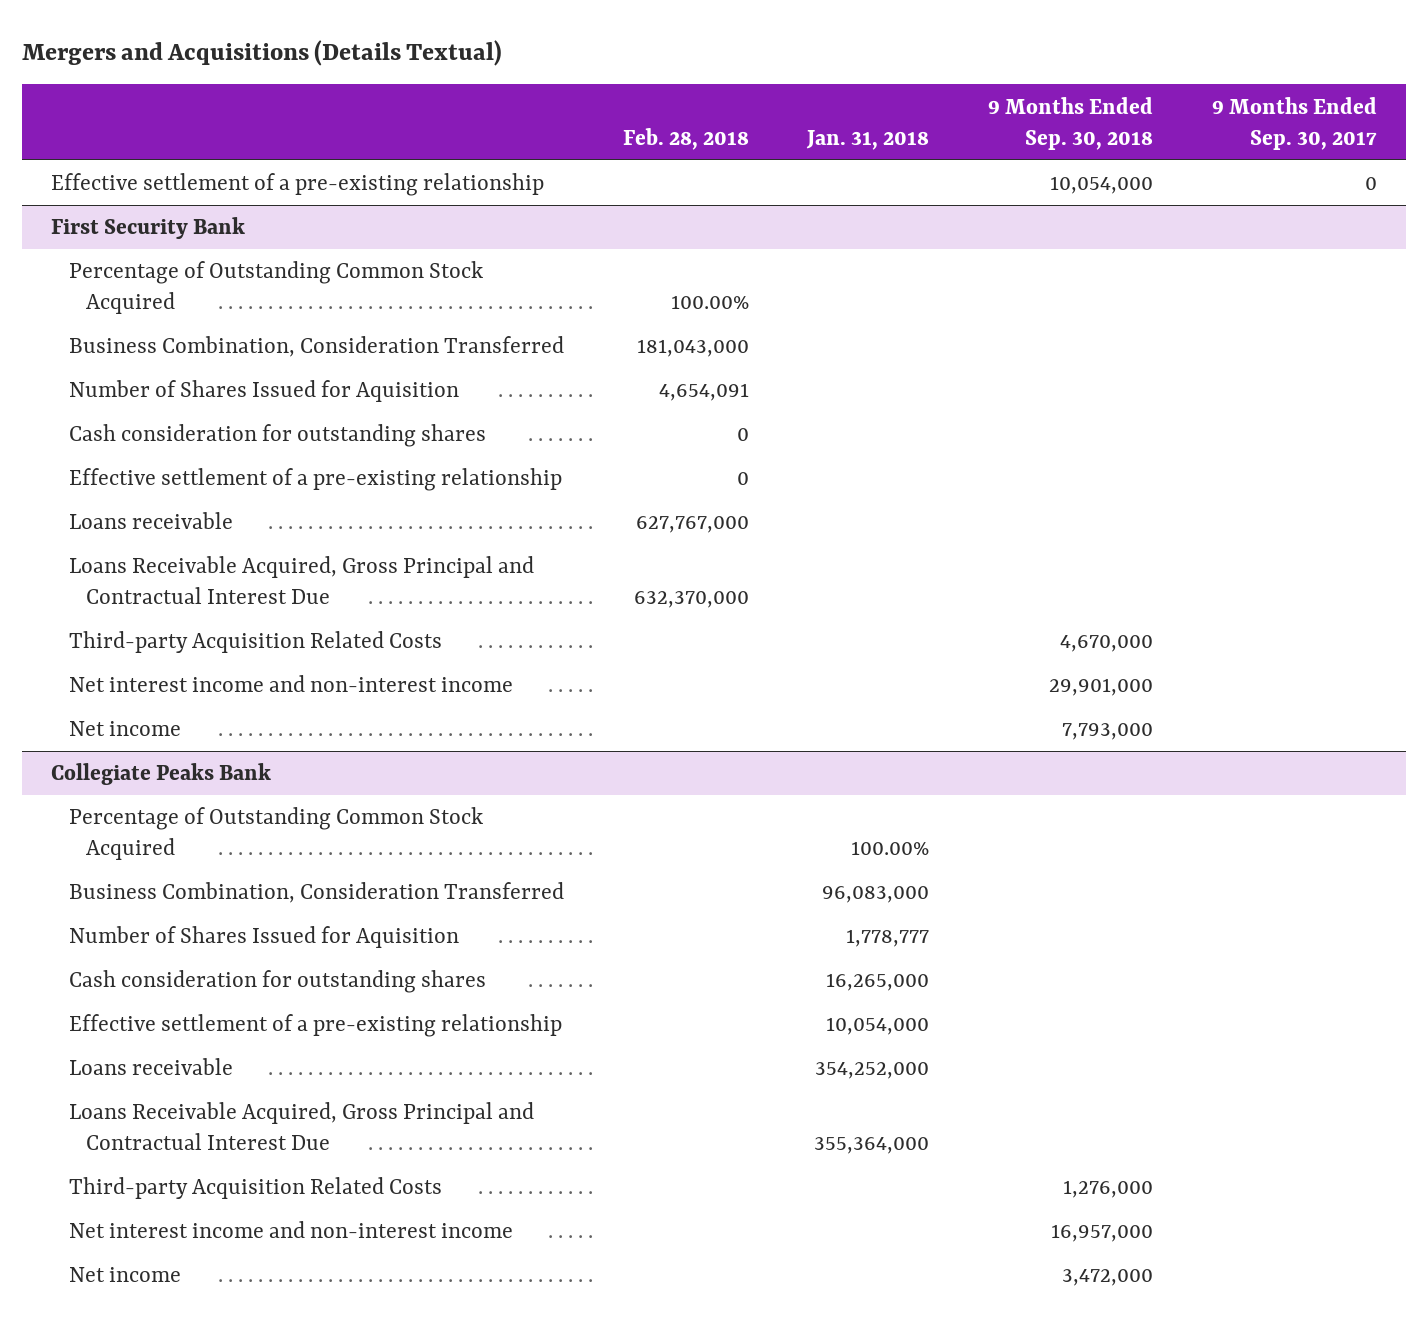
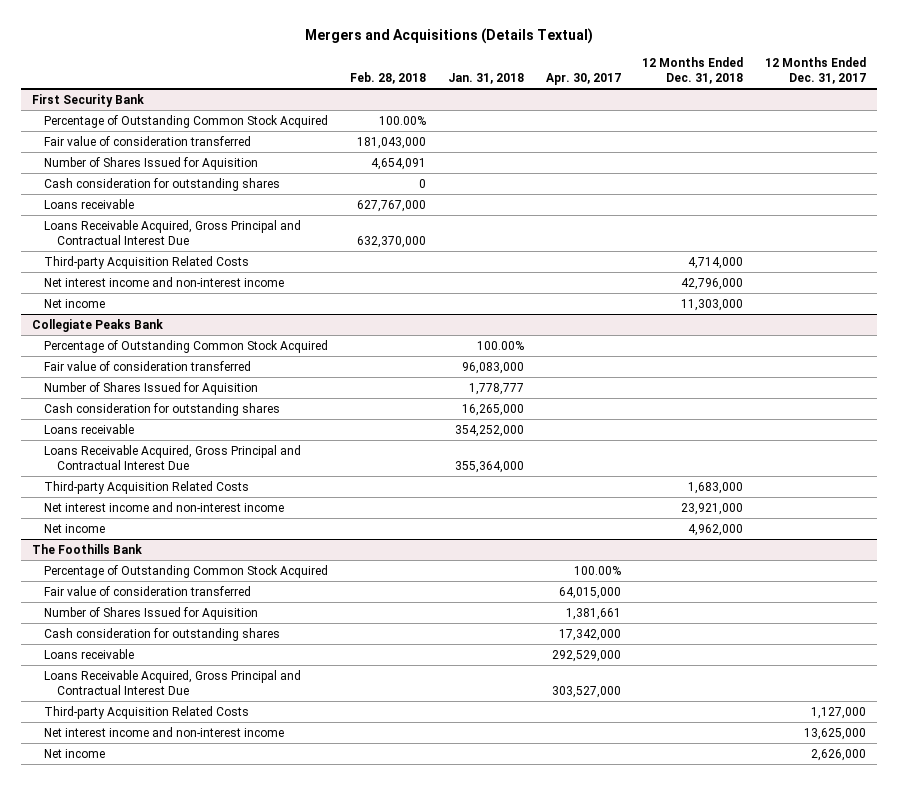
- | Feb. 28, 2018 | Jan. 31, 2018 | 9 Months Ended Sep. 30, 2018 | 9 Months Ended Sep. 30, 2017
+ | Feb. 28, 2018 | Jan. 31, 2018 | Apr. 30, 2017 | 12 Months Ended Dec. 31, 2018 | 12 Months Ended Dec. 31, 2017
- Effective settlement of a pre-existing relationship | | | 10,054,000 | 0
@ First Security Bank
- Business Combination, Consideration Transferred | 181,043,000 | | |
+ Fair value of consideration transferred | 181,043,000 | | | |
- Effective settlement of a pre-existing relationship | 0 | | |
@ Collegiate Peaks Bank
- Business Combination, Consideration Transferred | | 96,083,000 | |
+ Fair value of consideration transferred | | 96,083,000 | | |
- Effective settlement of a pre-existing relationship | | 10,054,000 | |
+ The Foothills Bank
+ Percentage of Outstanding Common Stock Acquired | | | 100.00% | |
+ Fair value of consideration transferred | | | 64,015,000 | |
+ Number of Shares Issued for Aquisition | | | 1,381,661 | |
+ Cash consideration for outstanding shares | | | 17,342,000 | |
+ Loans receivable | | | 292,529,000 | |
+ Loans Receivable Acquired, Gross Principal and Contractual Interest Due | | | 303,527,000 | |
+ Third-party Acquisition Related Costs | | | | | 1,127,000
+ Net interest income and non-interest income | | | | | 13,625,000
+ Net income | | | | | 2,626,000

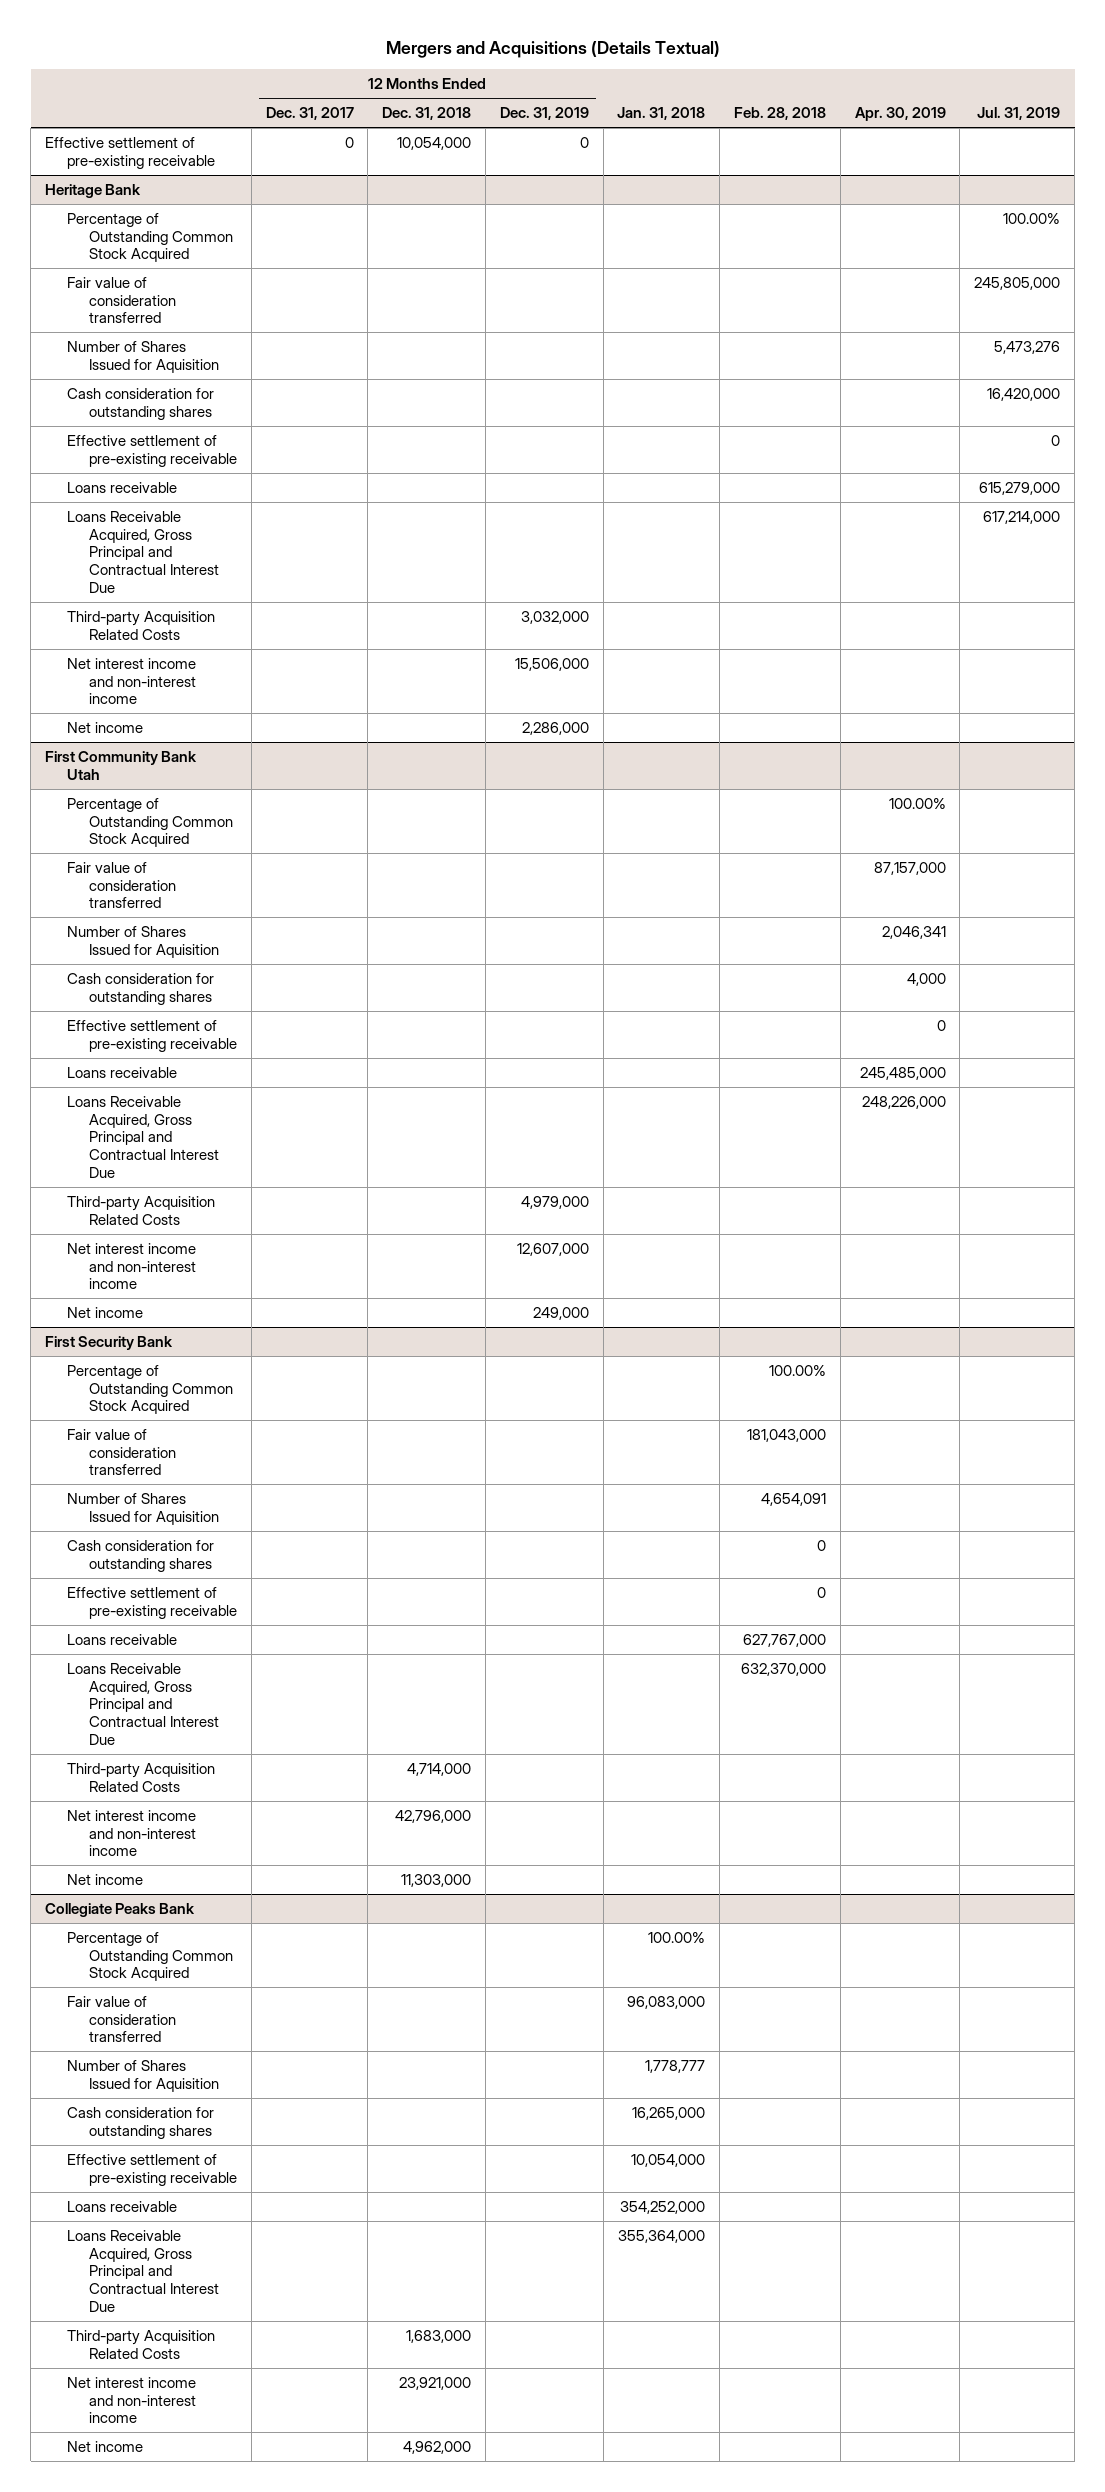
- | Feb. 28, 2018 | Jan. 31, 2018 | Apr. 30, 2017 | 12 Months Ended Dec. 31, 2018 | 12 Months Ended Dec. 31, 2017
+ | 12 Months Ended Dec. 31, 2017 | 12 Months Ended Dec. 31, 2018 | 12 Months Ended Dec. 31, 2019 | Jan. 31, 2018 | Feb. 28, 2018 | Apr. 30, 2019 | Jul. 31, 2019
+ Effective settlement of pre-existing receivable | 0 | 10,054,000 | 0 | | | |
+ Heritage Bank
+ Percentage of Outstanding Common Stock Acquired | | | | | | | 100.00%
+ Fair value of consideration transferred | | | | | | | 245,805,000
+ Number of Shares Issued for Aquisition | | | | | | | 5,473,276
+ Cash consideration for outstanding shares | | | | | | | 16,420,000
+ Effective settlement of pre-existing receivable | | | | | | | 0
+ Loans receivable | | | | | | | 615,279,000
+ Loans Receivable Acquired, Gross Principal and Contractual Interest Due | | | | | | | 617,214,000
+ Third-party Acquisition Related Costs | | | 3,032,000 | | | |
+ Net interest income and non-interest income | | | 15,506,000 | | | |
+ Net income | | | 2,286,000 | | | |
+ First Community Bank Utah
+ Percentage of Outstanding Common Stock Acquired | | | | | | 100.00% |
+ Fair value of consideration transferred | | | | | | 87,157,000 |
+ Number of Shares Issued for Aquisition | | | | | | 2,046,341 |
+ Cash consideration for outstanding shares | | | | | | 4,000 |
+ Effective settlement of pre-existing receivable | | | | | | 0 |
+ Loans receivable | | | | | | 245,485,000 |
+ Loans Receivable Acquired, Gross Principal and Contractual Interest Due | | | | | | 248,226,000 |
+ Third-party Acquisition Related Costs | | | 4,979,000 | | | |
+ Net interest income and non-interest income | | | 12,607,000 | | | |
+ Net income | | | 249,000 | | | |
@ First Security Bank
+ Effective settlement of pre-existing receivable | | | | | 0 | |
@ Collegiate Peaks Bank
+ Effective settlement of pre-existing receivable | | | | 10,054,000 | | |
- The Foothills Bank
- Percentage of Outstanding Common Stock Acquired | | | 100.00% | |
- Fair value of consideration transferred | | | 64,015,000 | |
- Number of Shares Issued for Aquisition | | | 1,381,661 | |
- Cash consideration for outstanding shares | | | 17,342,000 | |
- Loans receivable | | | 292,529,000 | |
- Loans Receivable Acquired, Gross Principal and Contractual Interest Due | | | 303,527,000 | |
- Third-party Acquisition Related Costs | | | | | 1,127,000
- Net interest income and non-interest income | | | | | 13,625,000
- Net income | | | | | 2,626,000

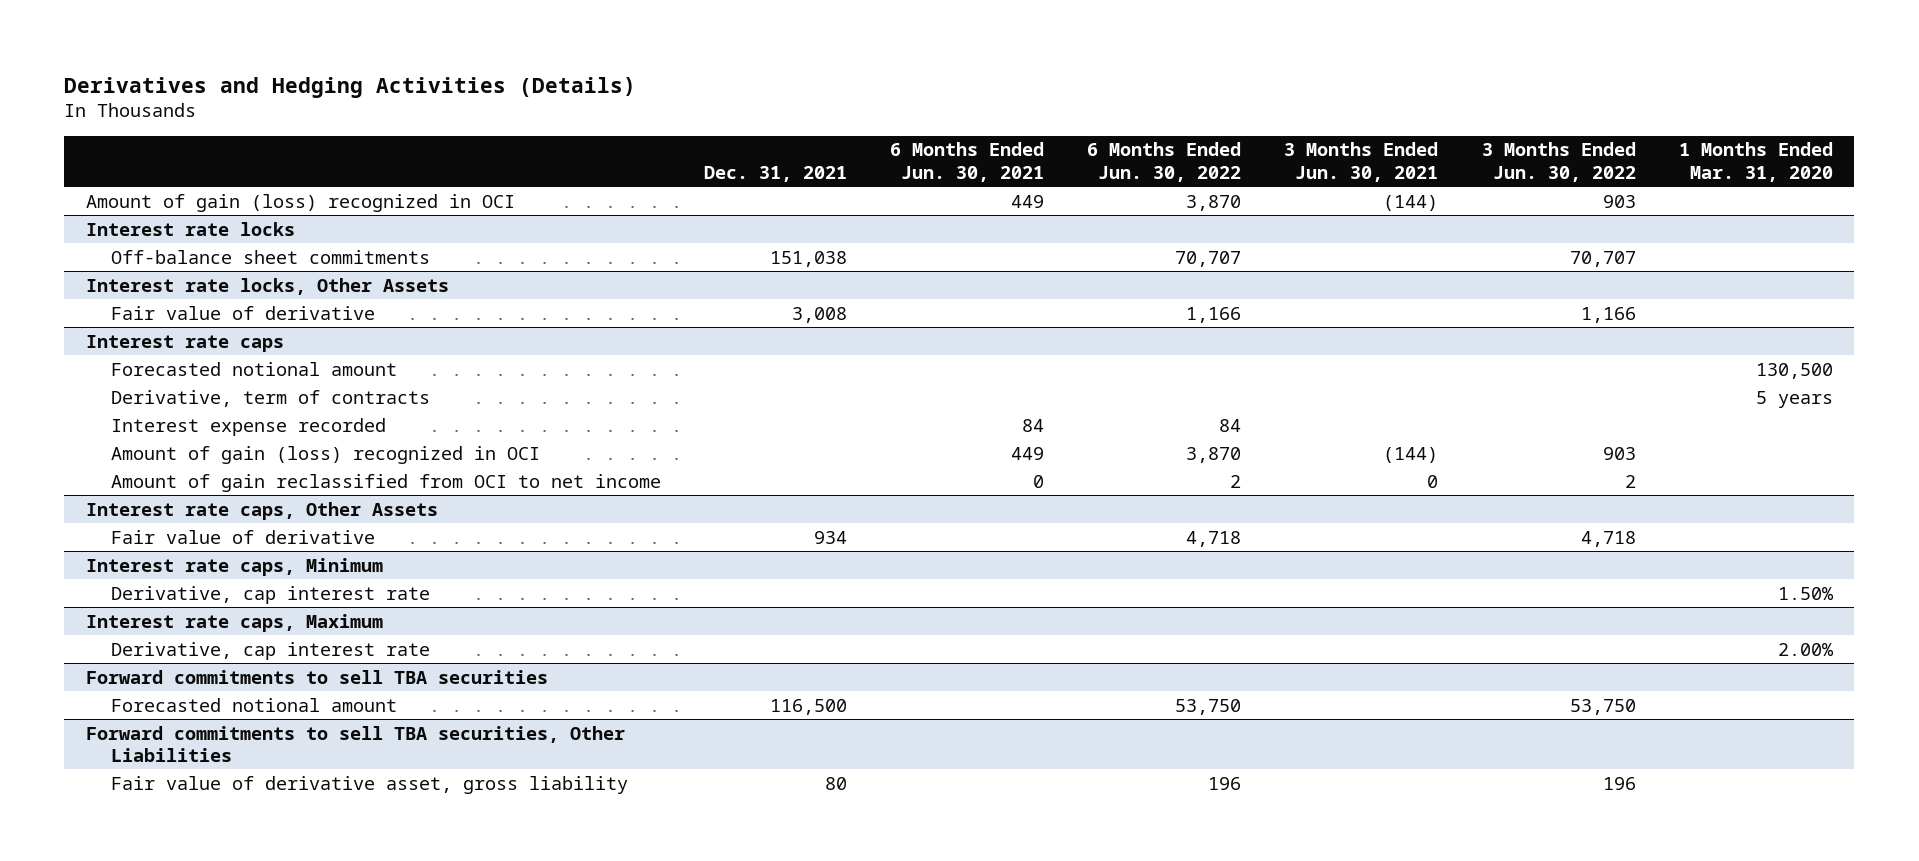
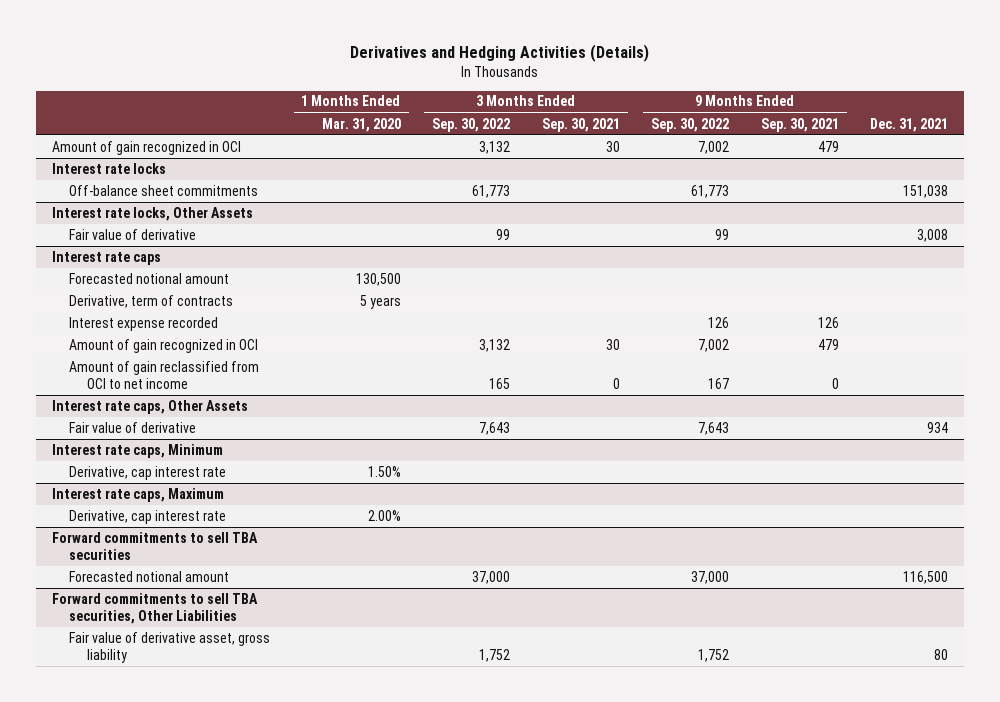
- | Dec. 31, 2021 | 6 Months Ended Jun. 30, 2021 | 6 Months Ended Jun. 30, 2022 | 3 Months Ended Jun. 30, 2021 | 3 Months Ended Jun. 30, 2022 | 1 Months Ended Mar. 31, 2020
+ | 1 Months Ended Mar. 31, 2020 | 3 Months Ended Sep. 30, 2022 | 3 Months Ended Sep. 30, 2021 | 9 Months Ended Sep. 30, 2022 | 9 Months Ended Sep. 30, 2021 | Dec. 31, 2021
- Amount of gain (loss) recognized in OCI | | 449 | 3,870 | (144) | 903 |
+ Amount of gain recognized in OCI | | 3,132 | 30 | 7,002 | 479 |
@ Interest rate caps
- Amount of gain (loss) recognized in OCI | | 449 | 3,870 | (144) | 903 |
+ Amount of gain recognized in OCI | | 3,132 | 30 | 7,002 | 479 |

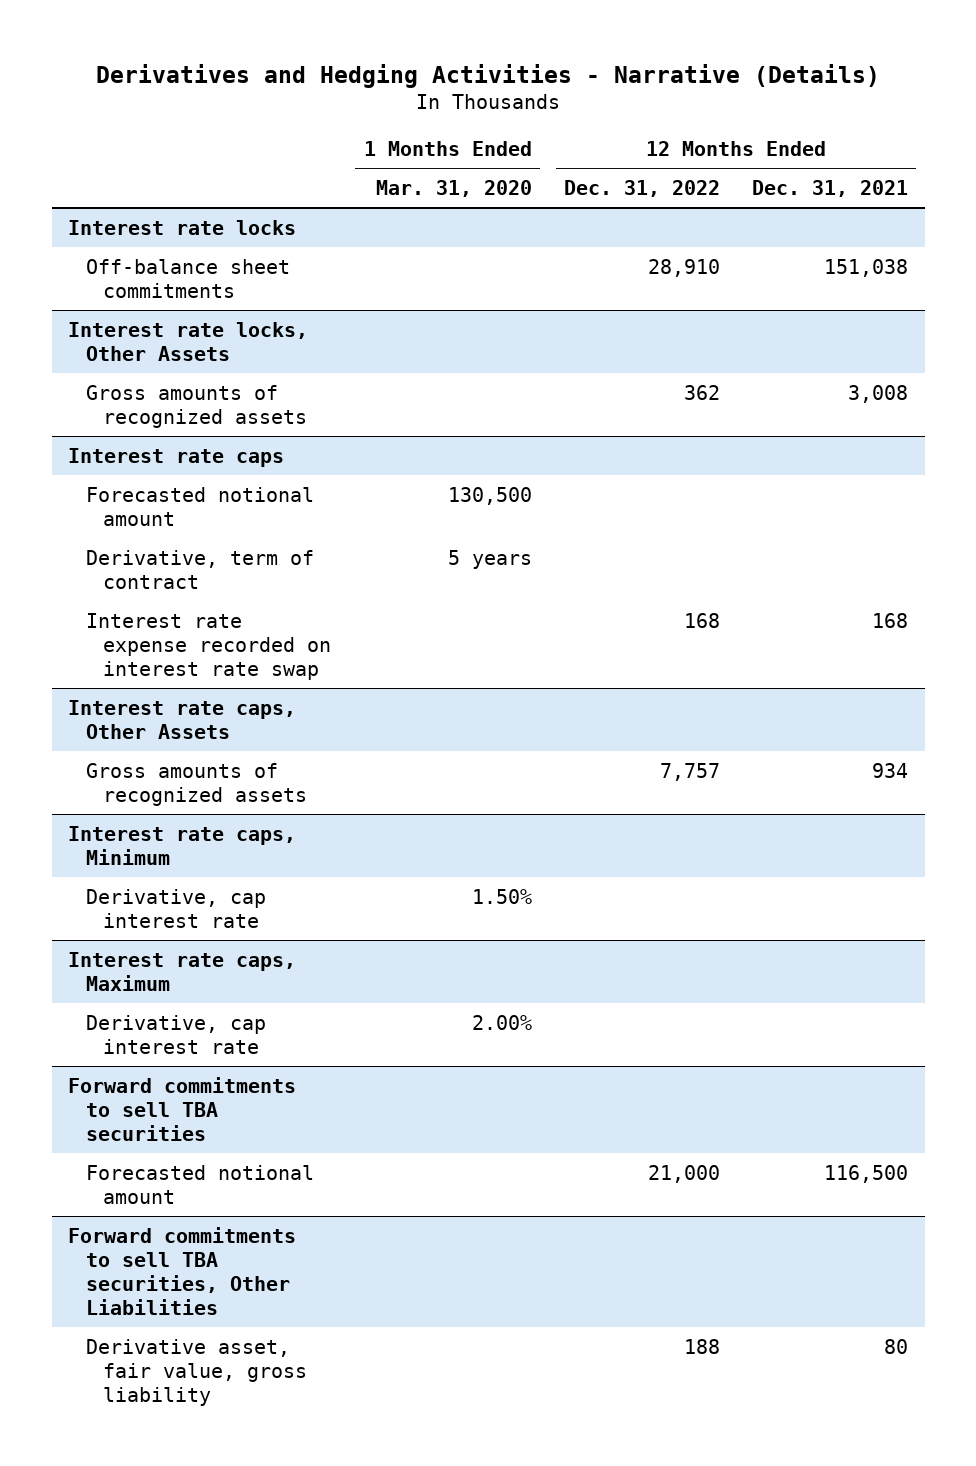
- Derivatives and Hedging Activities (Details)
+ Derivatives and Hedging Activities - Narrative (Details)
- | 1 Months Ended Mar. 31, 2020 | 3 Months Ended Sep. 30, 2022 | 3 Months Ended Sep. 30, 2021 | 9 Months Ended Sep. 30, 2022 | 9 Months Ended Sep. 30, 2021 | Dec. 31, 2021
+ | 1 Months Ended Mar. 31, 2020 | 12 Months Ended Dec. 31, 2022 | 12 Months Ended Dec. 31, 2021
- Amount of gain recognized in OCI | | 3,132 | 30 | 7,002 | 479 |
@ Interest rate locks, Other Assets
- Fair value of derivative | | 99 | | 99 | | 3,008
+ Gross amounts of recognized assets | | 362 | 3,008
@ Interest rate caps
- Derivative, term of contracts | 5 years | | | | |
- Interest expense recorded | | | | 126 | 126 |
- Amount of gain recognized in OCI | | 3,132 | 30 | 7,002 | 479 |
- Amount of gain reclassified from OCI to net income | | 165 | 0 | 167 | 0 |
+ Derivative, term of contract | 5 years | |
+ Interest rate expense recorded on interest rate swap | | 168 | 168
@ Interest rate caps, Other Assets
- Fair value of derivative | | 7,643 | | 7,643 | | 934
+ Gross amounts of recognized assets | | 7,757 | 934
@ Forward commitments to sell TBA securities, Other Liabilities
- Fair value of derivative asset, gross liability | | 1,752 | | 1,752 | | 80
+ Derivative asset, fair value, gross liability | | 188 | 80

